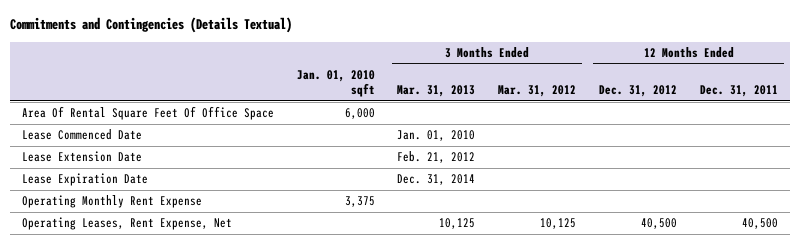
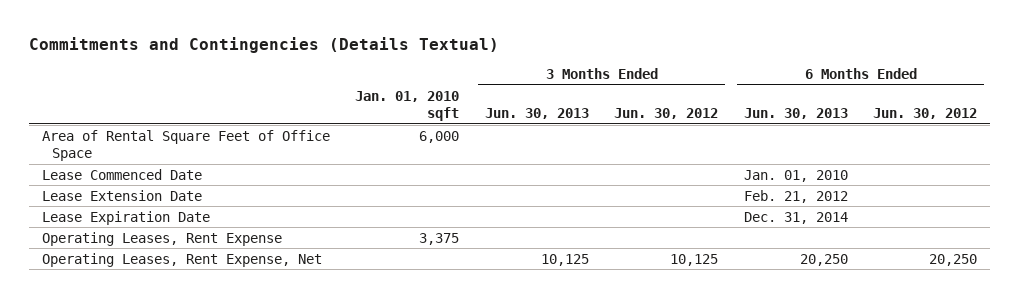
- | Jan. 01, 2010 sqft | 3 Months Ended Mar. 31, 2013 | 3 Months Ended Mar. 31, 2012 | 12 Months Ended Dec. 31, 2012 | 12 Months Ended Dec. 31, 2011
+ | Jan. 01, 2010 sqft | 3 Months Ended Jun. 30, 2013 | 3 Months Ended Jun. 30, 2012 | 6 Months Ended Jun. 30, 2013 | 6 Months Ended Jun. 30, 2012
- Area Of Rental Square Feet Of Office Space | 6,000 | | | |
+ Area of Rental Square Feet of Office Space | 6,000 | | | |
- Operating Monthly Rent Expense | 3,375 | | | |
+ Operating Leases, Rent Expense | 3,375 | | | |

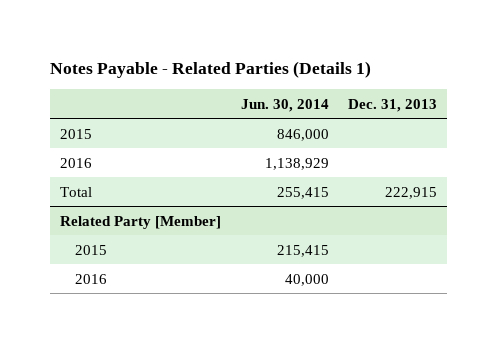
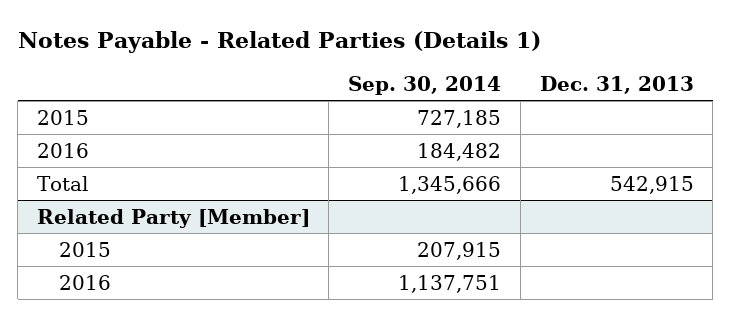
- | Jun. 30, 2014 | Dec. 31, 2013
+ | Sep. 30, 2014 | Dec. 31, 2013
- Total | 255,415 | 222,915
+ Total | 1,345,666 | 542,915

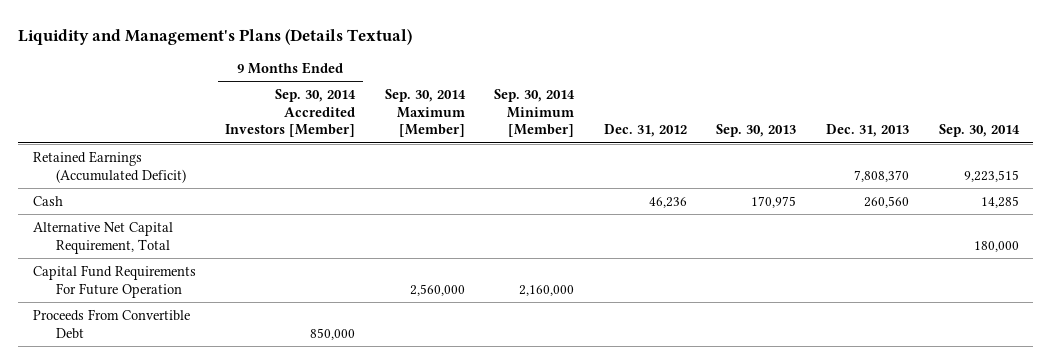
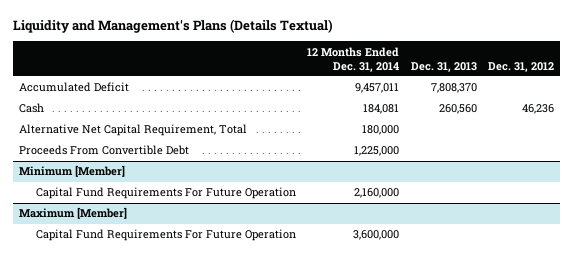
- | 9 Months Ended Sep. 30, 2014 Accredited Investors [Member] | Sep. 30, 2014 Maximum [Member] | Sep. 30, 2014 Minimum [Member] | Dec. 31, 2012 | Sep. 30, 2013 | Dec. 31, 2013 | Sep. 30, 2014
+ | 12 Months Ended Dec. 31, 2014 | Dec. 31, 2013 | Dec. 31, 2012
- Retained Earnings (Accumulated Deficit) | | | | | | 7,808,370 | 9,223,515
+ Accumulated Deficit | 9,457,011 | 7,808,370 |
- Capital Fund Requirements For Future Operation | | 2,560,000 | 2,160,000 | | | |
+ Minimum [Member]
+ Capital Fund Requirements For Future Operation | 2,160,000 | |
+ Maximum [Member]
+ Capital Fund Requirements For Future Operation | 3,600,000 | |

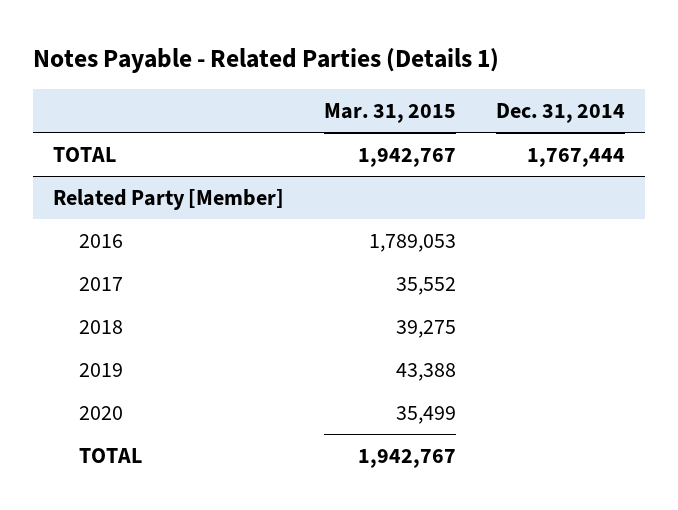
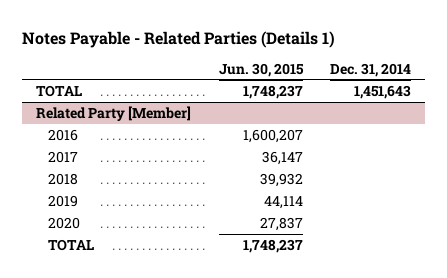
- | Mar. 31, 2015 | Dec. 31, 2014
+ | Jun. 30, 2015 | Dec. 31, 2014
- TOTAL | 1,942,767 | 1,767,444
+ TOTAL | 1,748,237 | 1,451,643

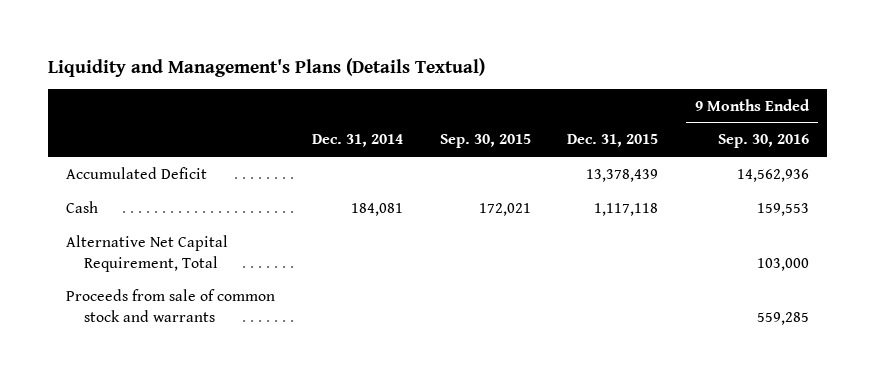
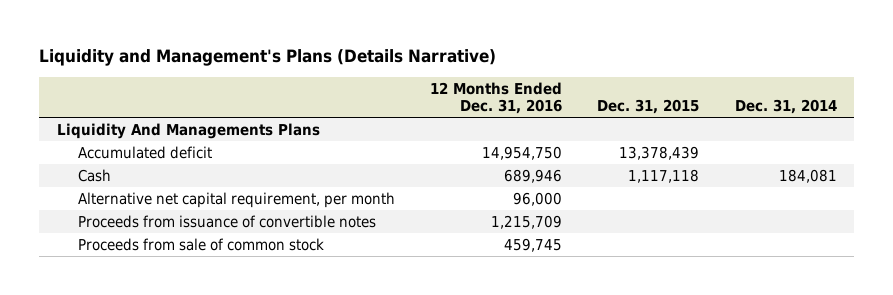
- Liquidity and Management's Plans (Details Textual)
+ Liquidity and Management's Plans (Details Narrative)
- | Dec. 31, 2014 | Sep. 30, 2015 | Dec. 31, 2015 | 9 Months Ended Sep. 30, 2016
+ | 12 Months Ended Dec. 31, 2016 | Dec. 31, 2015 | Dec. 31, 2014
- Accumulated Deficit | | | 13,378,439 | 14,562,936
+ Liquidity And Managements Plans
+ Accumulated deficit | 14,954,750 | 13,378,439 |
- Alternative Net Capital Requirement, Total | | | | 103,000
- Proceeds from sale of common stock and warrants | | | | 559,285
+ Alternative net capital requirement, per month | 96,000 | |
+ Proceeds from issuance of convertible notes | 1,215,709 | |
+ Proceeds from sale of common stock | 459,745 | |

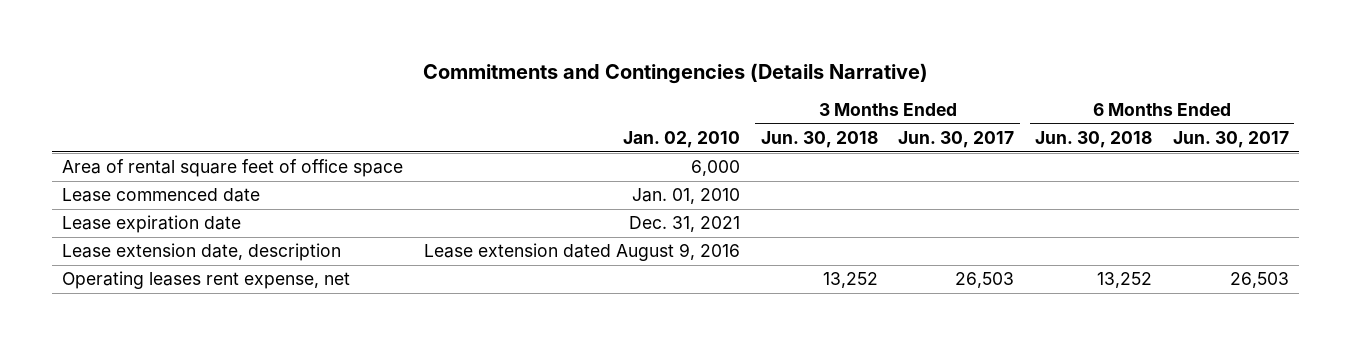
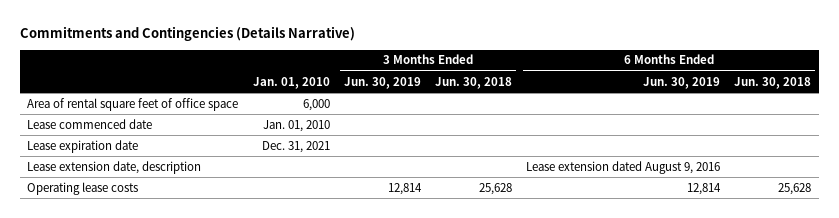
- | Jan. 02, 2010 | 3 Months Ended Jun. 30, 2018 | 3 Months Ended Jun. 30, 2017 | 6 Months Ended Jun. 30, 2018 | 6 Months Ended Jun. 30, 2017
+ | Jan. 01, 2010 | 3 Months Ended Jun. 30, 2019 | 3 Months Ended Jun. 30, 2018 | 6 Months Ended Jun. 30, 2019 | 6 Months Ended Jun. 30, 2018
- Operating leases rent expense, net | | 13,252 | 26,503 | 13,252 | 26,503
+ Operating lease costs | | 12,814 | 25,628 | 12,814 | 25,628

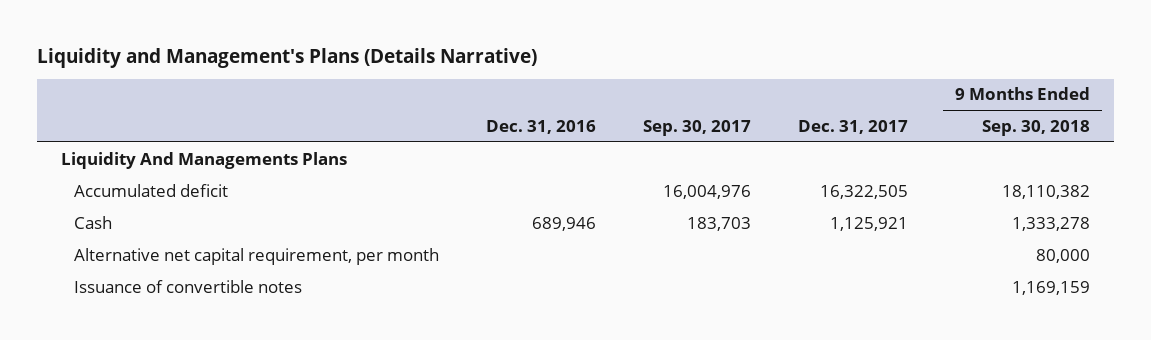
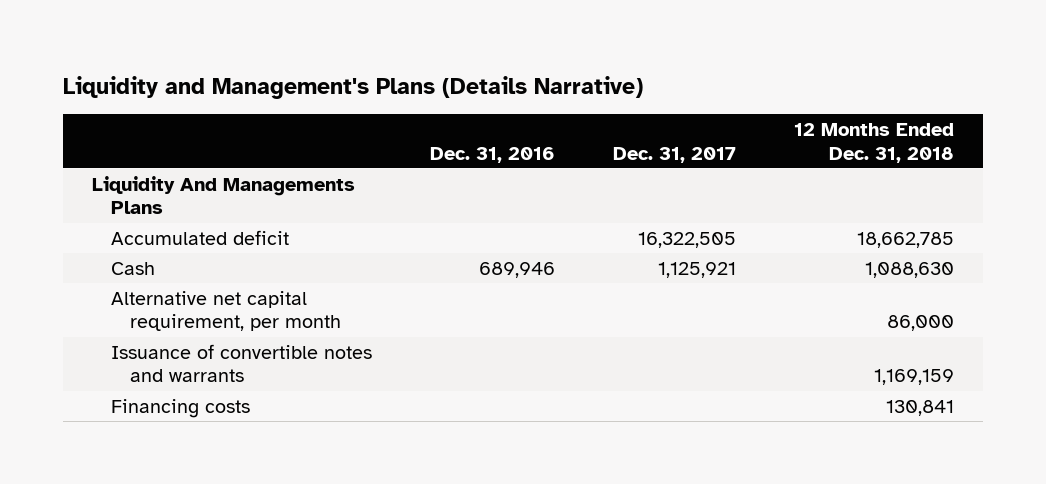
- | Dec. 31, 2016 | Sep. 30, 2017 | Dec. 31, 2017 | 9 Months Ended Sep. 30, 2018
+ | Dec. 31, 2016 | Dec. 31, 2017 | 12 Months Ended Dec. 31, 2018
- Issuance of convertible notes | | | | 1,169,159
+ Issuance of convertible notes and warrants | | | 1,169,159
+ Financing costs | | | 130,841

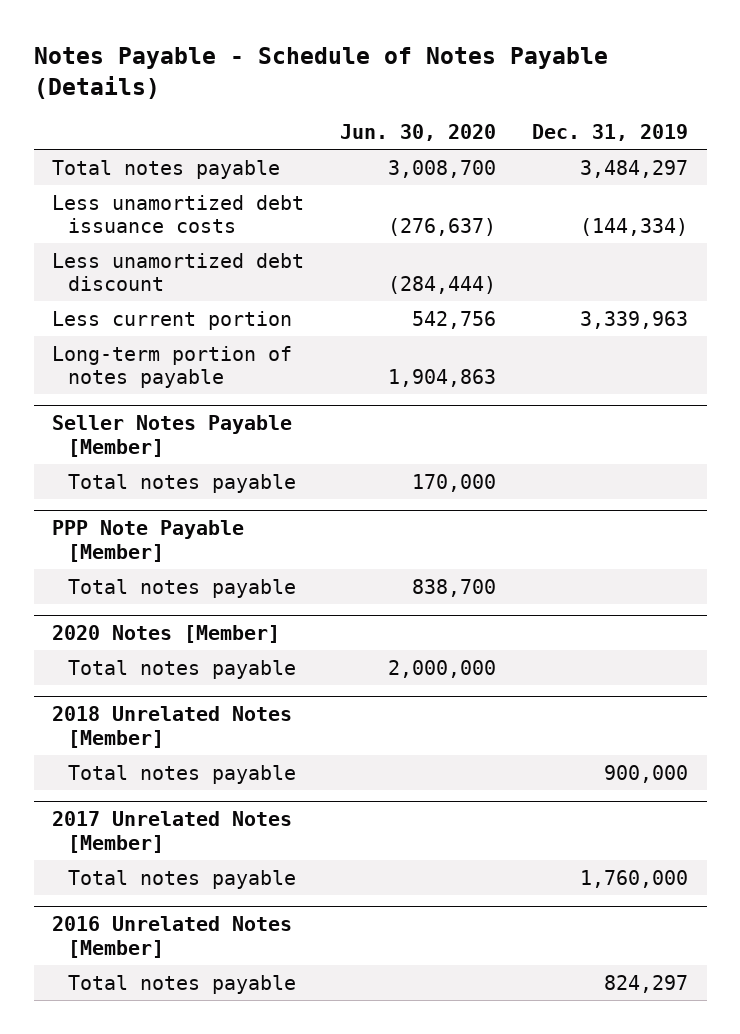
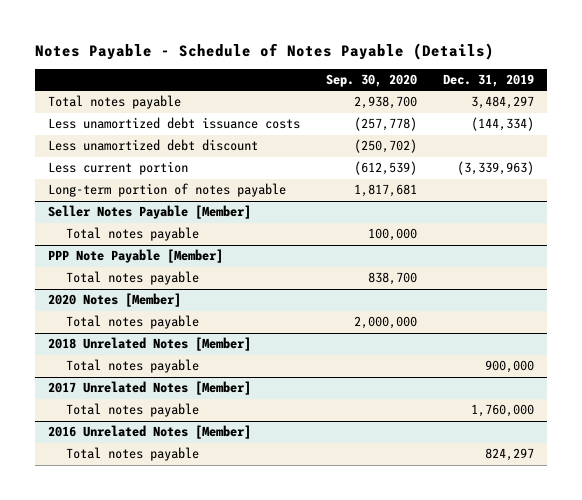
- | Jun. 30, 2020 | Dec. 31, 2019
+ | Sep. 30, 2020 | Dec. 31, 2019
- Less current portion | 542,756 | 3,339,963
+ Less current portion | (612,539) | (3,339,963)

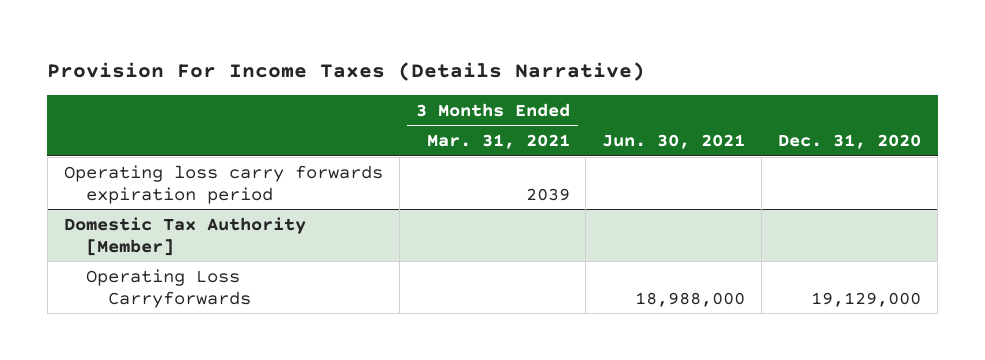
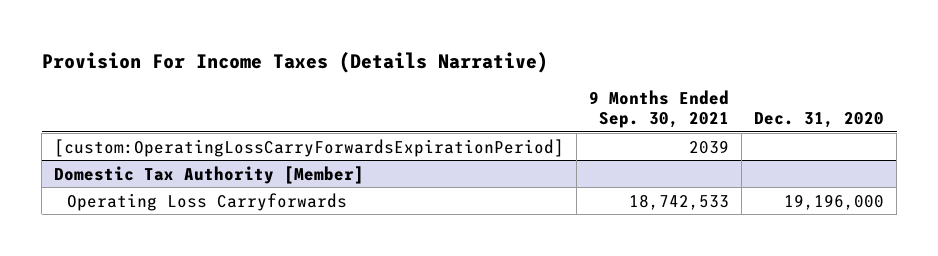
- | 3 Months Ended Mar. 31, 2021 | Jun. 30, 2021 | Dec. 31, 2020
+ | 9 Months Ended Sep. 30, 2021 | Dec. 31, 2020
- Operating loss carry forwards expiration period | 2039 | |
+ [custom:OperatingLossCarryForwardsExpirationPeriod] | 2039 |
@ Domestic Tax Authority [Member]
- Operating Loss Carryforwards | | 18,988,000 | 19,129,000
+ Operating Loss Carryforwards | 18,742,533 | 19,196,000

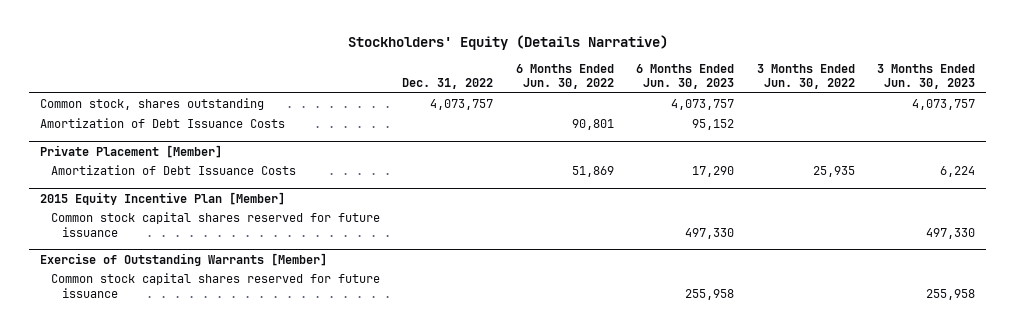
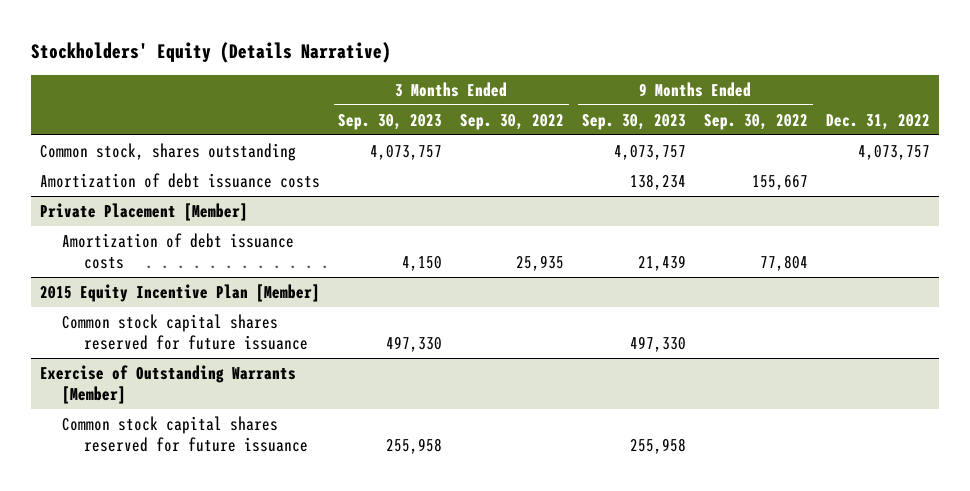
- | Dec. 31, 2022 | 6 Months Ended Jun. 30, 2022 | 6 Months Ended Jun. 30, 2023 | 3 Months Ended Jun. 30, 2022 | 3 Months Ended Jun. 30, 2023
+ | 3 Months Ended Sep. 30, 2023 | 3 Months Ended Sep. 30, 2022 | 9 Months Ended Sep. 30, 2023 | 9 Months Ended Sep. 30, 2022 | Dec. 31, 2022
- Amortization of Debt Issuance Costs | | 90,801 | 95,152 | |
+ Amortization of debt issuance costs | | | 138,234 | 155,667 |
@ Private Placement [Member]
- Amortization of Debt Issuance Costs | | 51,869 | 17,290 | 25,935 | 6,224
+ Amortization of debt issuance costs | 4,150 | 25,935 | 21,439 | 77,804 |

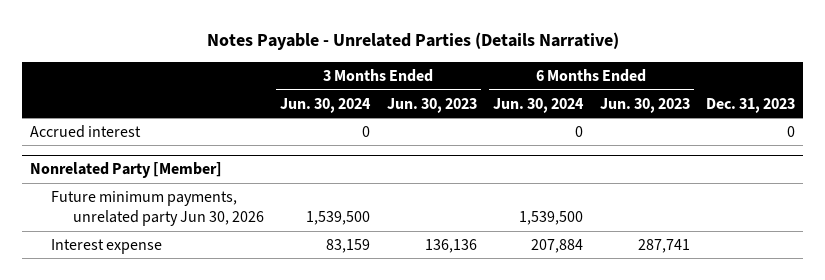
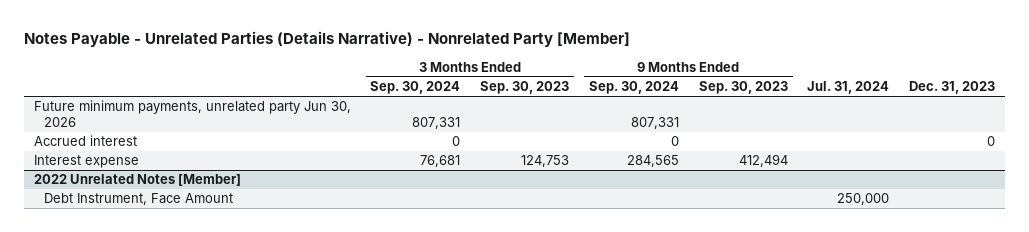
- Notes Payable - Unrelated Parties (Details Narrative)
+ Notes Payable - Unrelated Parties (Details Narrative) - Nonrelated Party [Member]
- | 3 Months Ended Jun. 30, 2024 | 3 Months Ended Jun. 30, 2023 | 6 Months Ended Jun. 30, 2024 | 6 Months Ended Jun. 30, 2023 | Dec. 31, 2023
+ | 3 Months Ended Sep. 30, 2024 | 3 Months Ended Sep. 30, 2023 | 9 Months Ended Sep. 30, 2024 | 9 Months Ended Sep. 30, 2023 | Jul. 31, 2024 | Dec. 31, 2023
+ Future minimum payments, unrelated party Jun 30, 2026 | 807,331 | | 807,331 | | |
- Nonrelated Party [Member]
- Future minimum payments, unrelated party Jun 30, 2026 | 1,539,500 | | 1,539,500 | |
- Interest expense | 83,159 | 136,136 | 207,884 | 287,741 |
+ Interest expense | 76,681 | 124,753 | 284,565 | 412,494 | |
+ 2022 Unrelated Notes [Member]
+ Debt Instrument, Face Amount | | | | | 250,000 |

